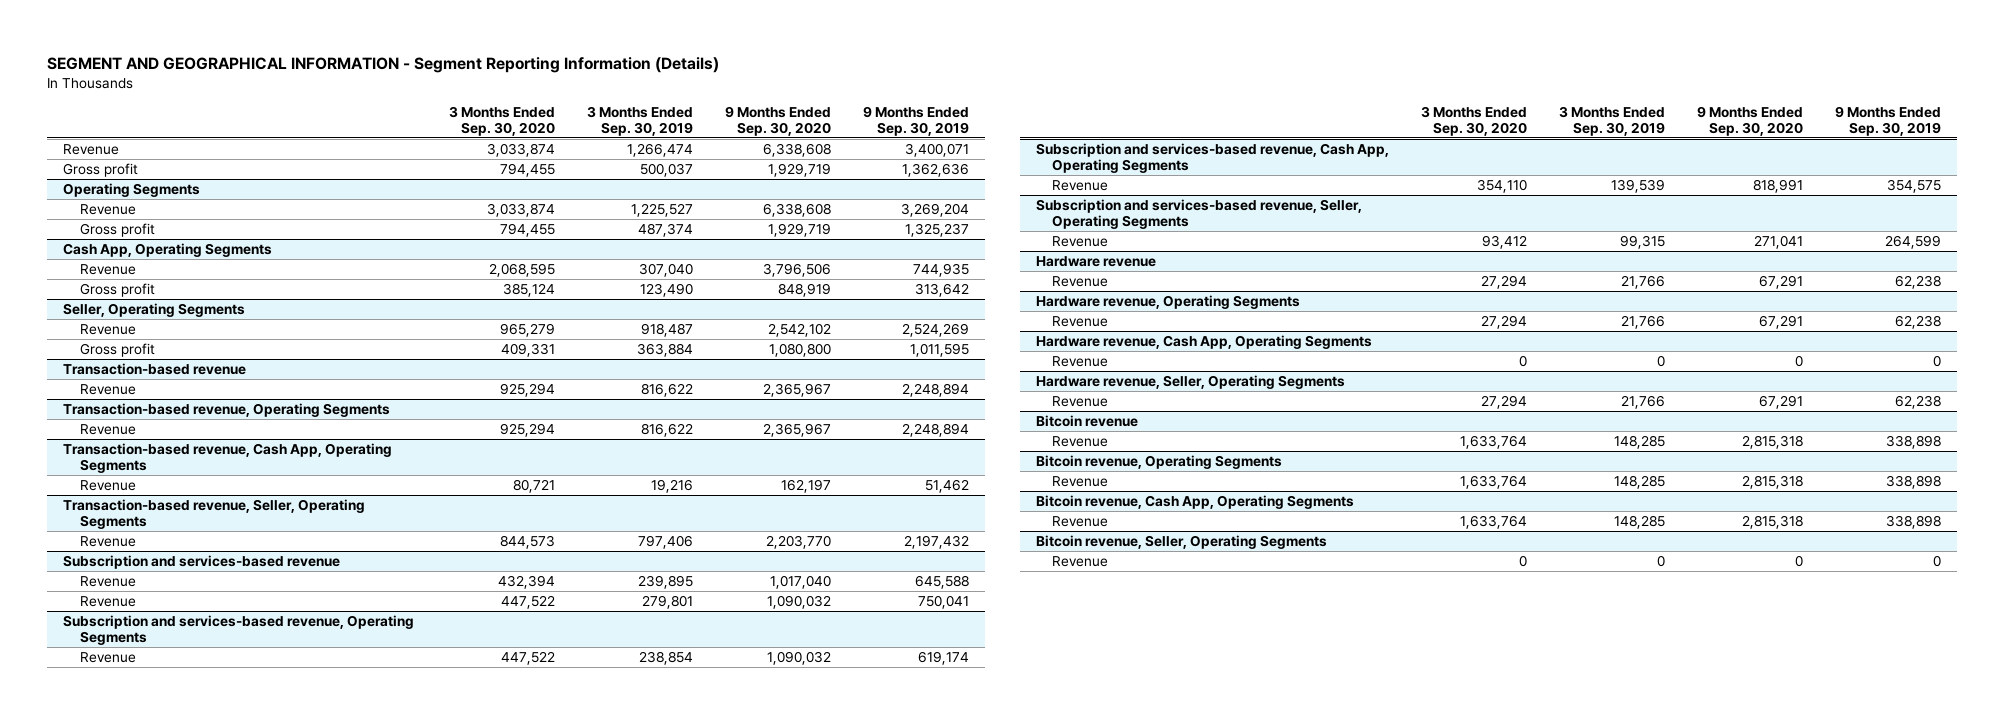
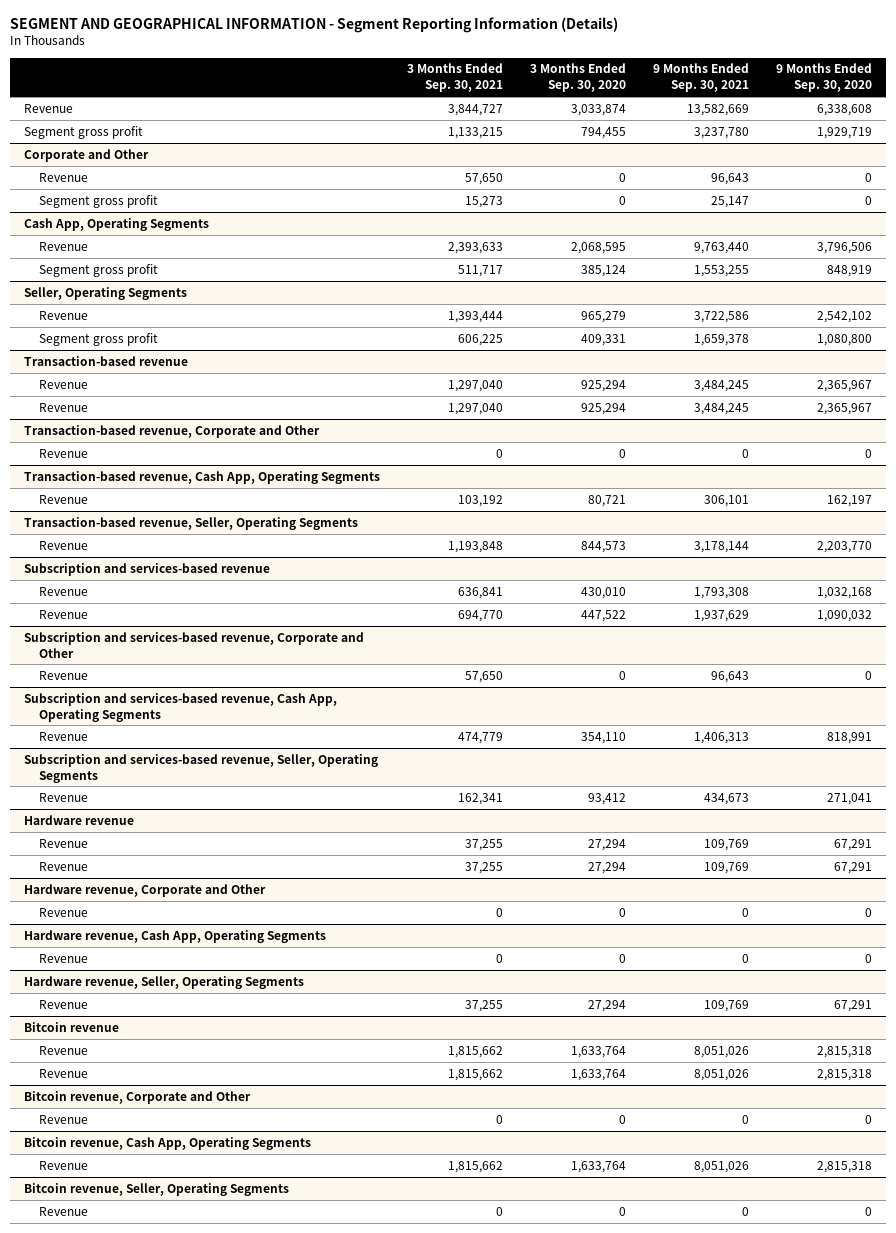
- | 3 Months Ended Sep. 30, 2020 | 3 Months Ended Sep. 30, 2019 | 9 Months Ended Sep. 30, 2020 | 9 Months Ended Sep. 30, 2019
+ | 3 Months Ended Sep. 30, 2021 | 3 Months Ended Sep. 30, 2020 | 9 Months Ended Sep. 30, 2021 | 9 Months Ended Sep. 30, 2020
- Gross profit | 794,455 | 500,037 | 1,929,719 | 1,362,636
- Operating Segments
- Revenue | 3,033,874 | 1,225,527 | 6,338,608 | 3,269,204
- Gross profit | 794,455 | 487,374 | 1,929,719 | 1,325,237
+ Segment gross profit | 1,133,215 | 794,455 | 3,237,780 | 1,929,719
+ Corporate and Other
+ Revenue | 57,650 | 0 | 96,643 | 0
+ Segment gross profit | 15,273 | 0 | 25,147 | 0
@ Cash App, Operating Segments
- Gross profit | 385,124 | 123,490 | 848,919 | 313,642
+ Segment gross profit | 511,717 | 385,124 | 1,553,255 | 848,919
@ Seller, Operating Segments
- Gross profit | 409,331 | 363,884 | 1,080,800 | 1,011,595
+ Segment gross profit | 606,225 | 409,331 | 1,659,378 | 1,080,800
- Transaction-based revenue, Operating Segments
+ Transaction-based revenue, Corporate and Other
+ Revenue | 0 | 0 | 0 | 0
@ Subscription and services-based revenue
- Revenue | 432,394 | 239,895 | 1,017,040 | 645,588
- Revenue | 447,522 | 279,801 | 1,090,032 | 750,041
- Subscription and services-based revenue, Operating Segments
@ Subscription and services-based revenue
+ Revenue | 636,841 | 430,010 | 1,793,308 | 1,032,168
+ Subscription and services-based revenue, Corporate and Other
+ Revenue | 57,650 | 0 | 96,643 | 0
- Hardware revenue, Operating Segments
+ Hardware revenue, Corporate and Other
+ Revenue | 0 | 0 | 0 | 0
- Bitcoin revenue, Operating Segments
+ Bitcoin revenue, Corporate and Other
+ Revenue | 0 | 0 | 0 | 0

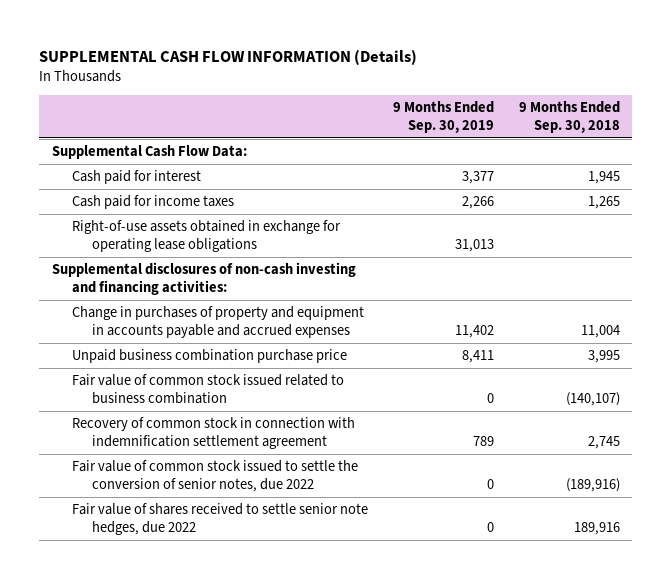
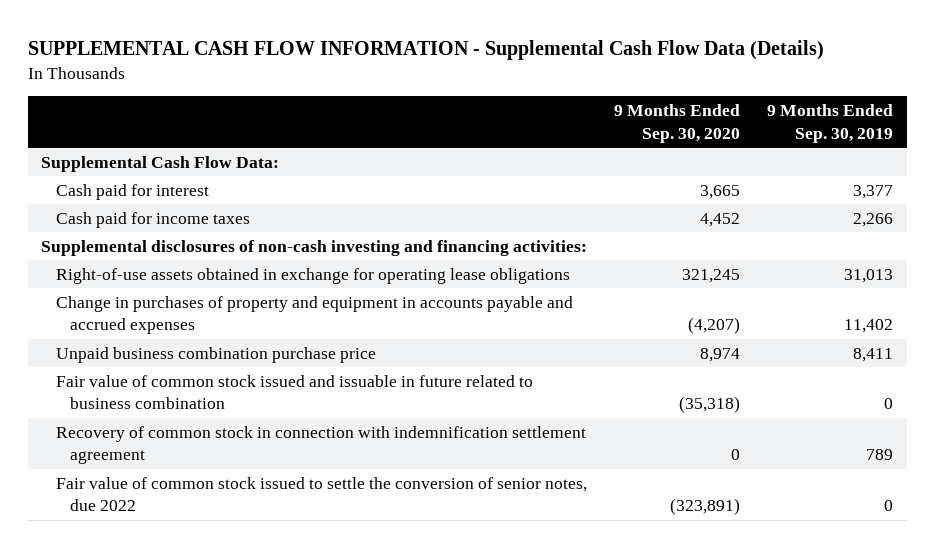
- SUPPLEMENTAL CASH FLOW INFORMATION (Details)
+ SUPPLEMENTAL CASH FLOW INFORMATION - Supplemental Cash Flow Data (Details)
- | 9 Months Ended Sep. 30, 2019 | 9 Months Ended Sep. 30, 2018
+ | 9 Months Ended Sep. 30, 2020 | 9 Months Ended Sep. 30, 2019
moved down: Right-of-use assets obtained in exchange for operating lease obligations | 321,245 | 31,013
- Fair value of common stock issued related to business combination | 0 | (140,107)
+ Fair value of common stock issued and issuable in future related to business combination | (35,318) | 0
- Fair value of shares received to settle senior note hedges, due 2022 | 0 | 189,916

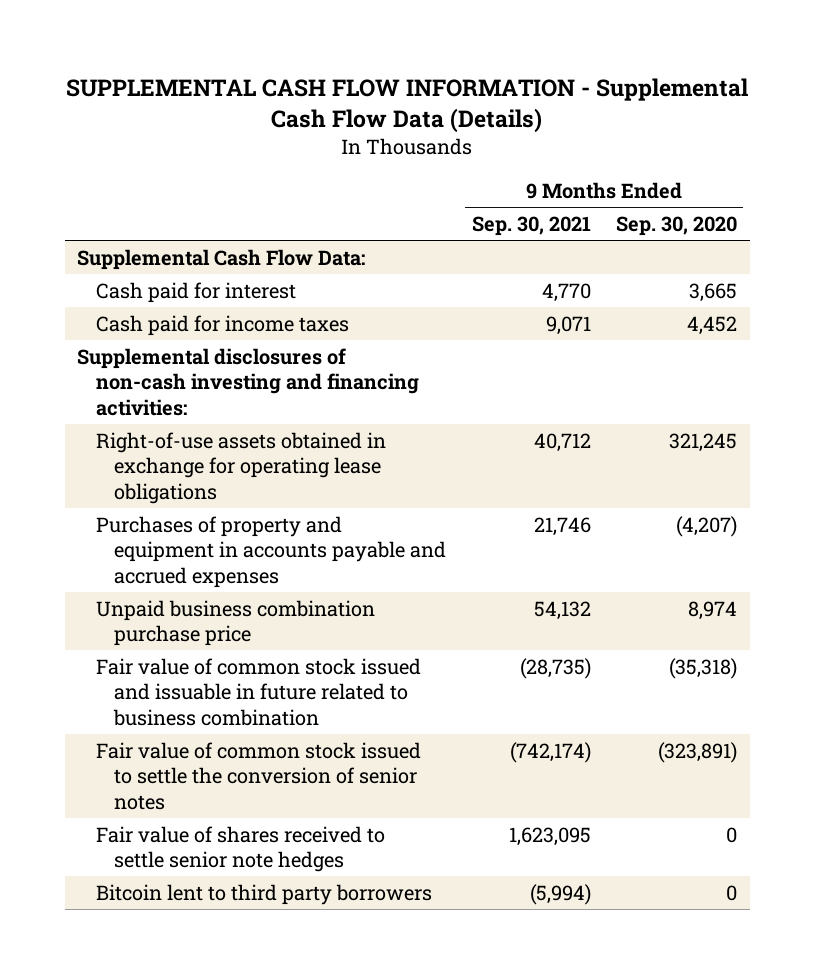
- | 9 Months Ended Sep. 30, 2020 | 9 Months Ended Sep. 30, 2019
+ | 9 Months Ended Sep. 30, 2021 | 9 Months Ended Sep. 30, 2020
- Change in purchases of property and equipment in accounts payable and accrued expenses | (4,207) | 11,402
+ Purchases of property and equipment in accounts payable and accrued expenses | 21,746 | (4,207)
- Recovery of common stock in connection with indemnification settlement agreement | 0 | 789
- Fair value of common stock issued to settle the conversion of senior notes, due 2022 | (323,891) | 0
+ Fair value of common stock issued to settle the conversion of senior notes | (742,174) | (323,891)
+ Fair value of shares received to settle senior note hedges | 1,623,095 | 0
+ Bitcoin lent to third party borrowers | (5,994) | 0

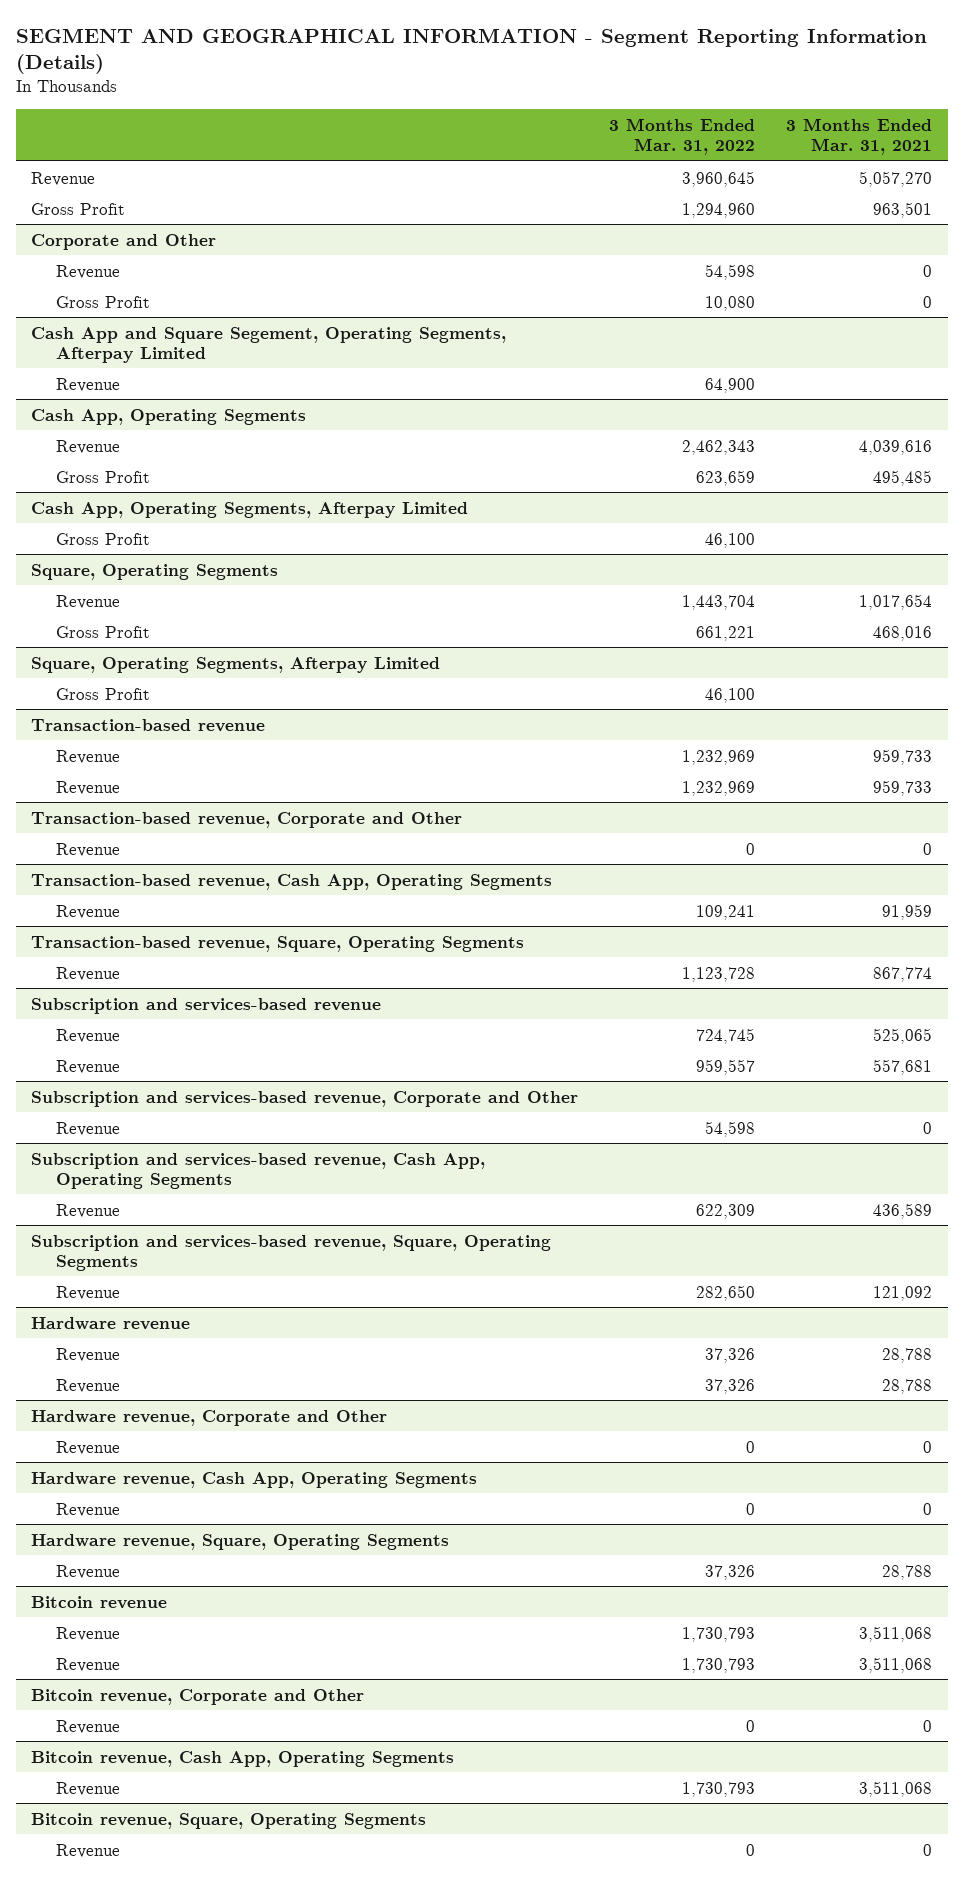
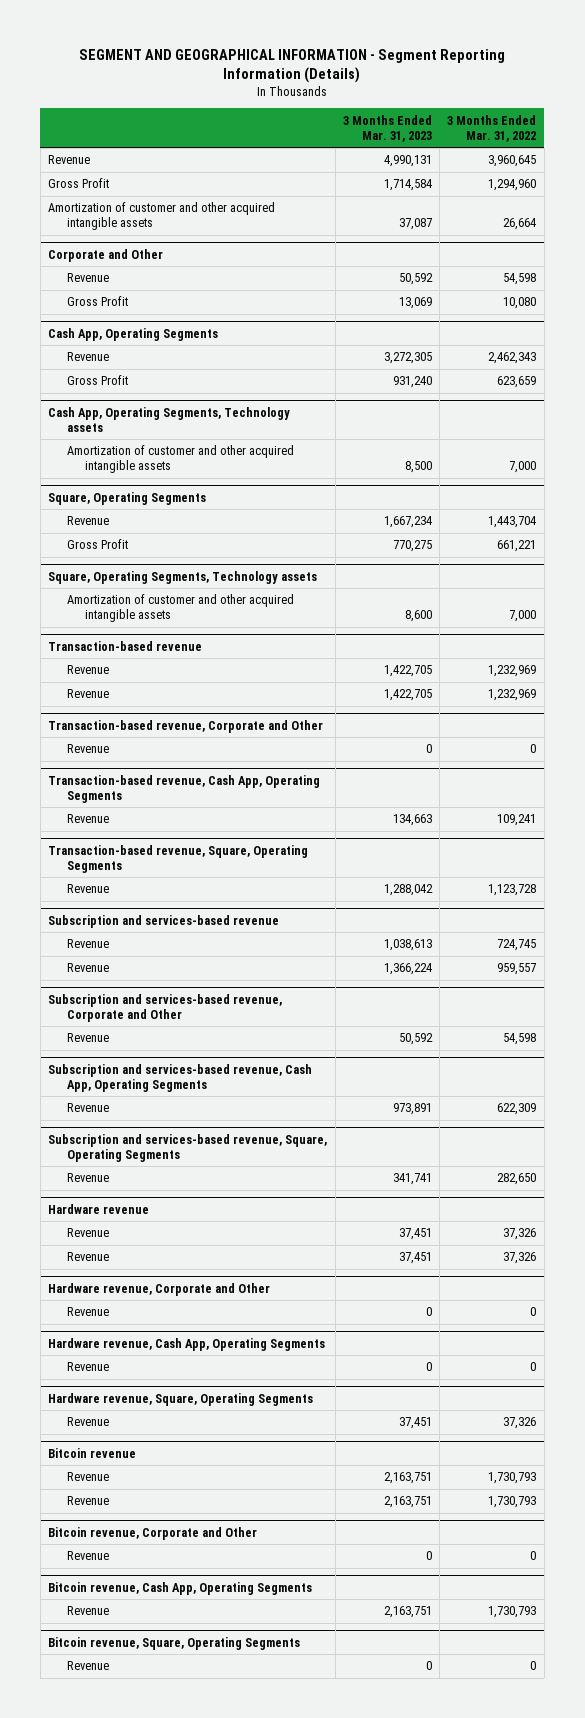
- | 3 Months Ended Mar. 31, 2022 | 3 Months Ended Mar. 31, 2021
+ | 3 Months Ended Mar. 31, 2023 | 3 Months Ended Mar. 31, 2022
+ Amortization of customer and other acquired intangible assets | 37,087 | 26,664
- Cash App and Square Segement, Operating Segments, Afterpay Limited
- Revenue | 64,900 |
- Cash App, Operating Segments, Afterpay Limited
- Gross Profit | 46,100 |
+ Cash App, Operating Segments, Technology assets
+ Amortization of customer and other acquired intangible assets | 8,500 | 7,000
- Square, Operating Segments, Afterpay Limited
- Gross Profit | 46,100 |
+ Square, Operating Segments, Technology assets
+ Amortization of customer and other acquired intangible assets | 8,600 | 7,000

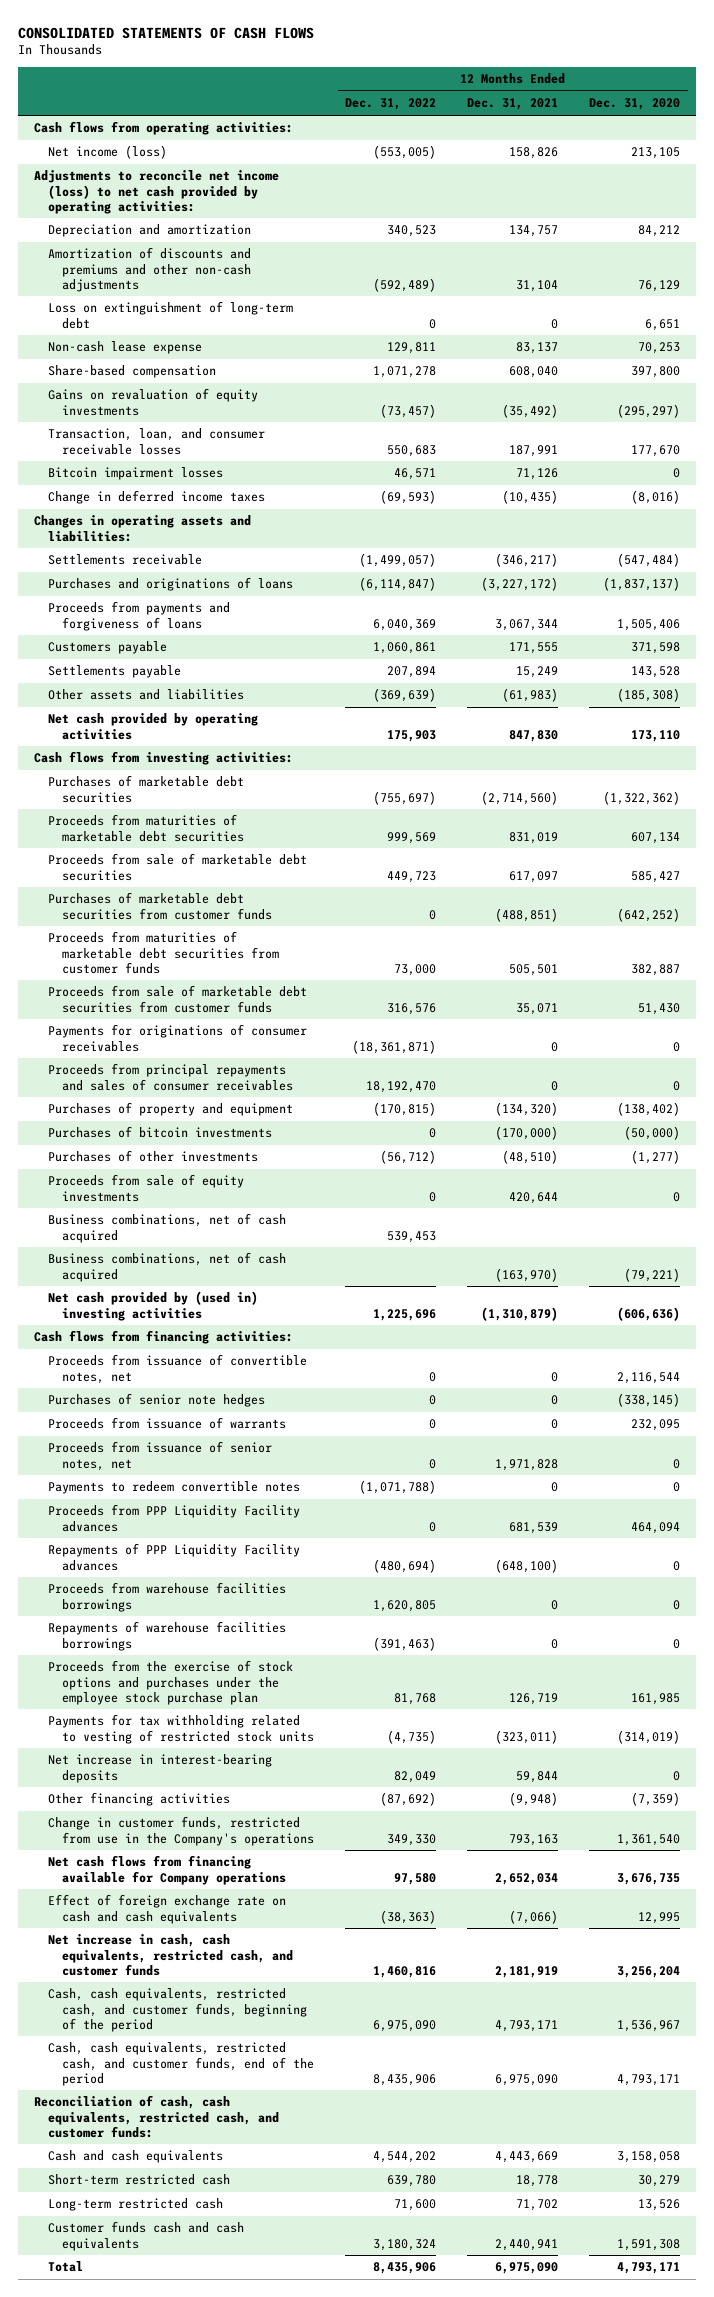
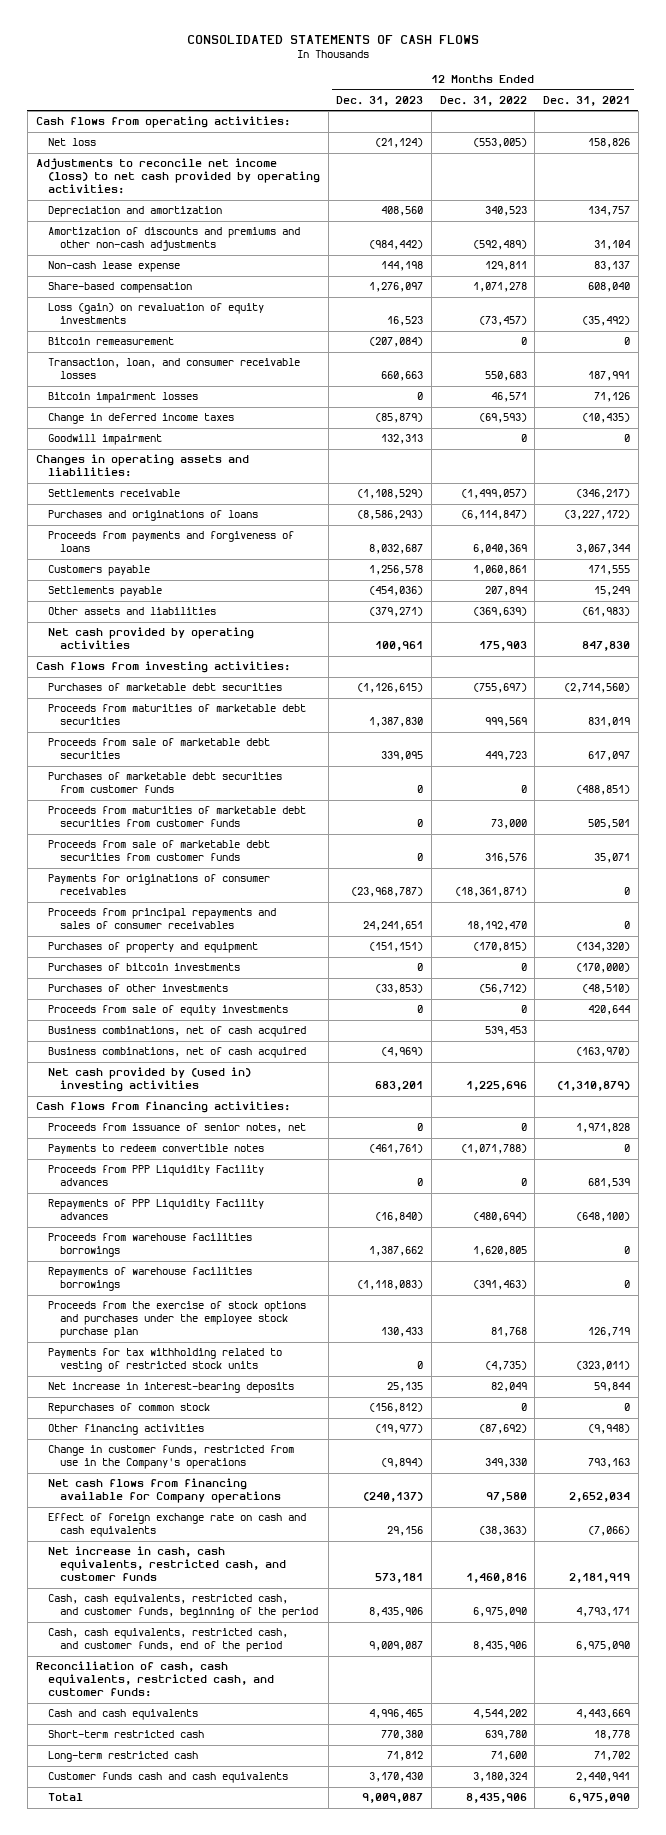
- | 12 Months Ended Dec. 31, 2022 | 12 Months Ended Dec. 31, 2021 | 12 Months Ended Dec. 31, 2020
+ | 12 Months Ended Dec. 31, 2023 | 12 Months Ended Dec. 31, 2022 | 12 Months Ended Dec. 31, 2021
- Net income (loss) | (553,005) | 158,826 | 213,105
+ Net loss | (21,124) | (553,005) | 158,826
- Loss on extinguishment of long-term debt | 0 | 0 | 6,651
- Gains on revaluation of equity investments | (73,457) | (35,492) | (295,297)
+ Loss (gain) on revaluation of equity investments | 16,523 | (73,457) | (35,492)
+ Bitcoin remeasurement | (207,084) | 0 | 0
+ Goodwill impairment | 132,313 | 0 | 0
- Proceeds from issuance of convertible notes, net | 0 | 0 | 2,116,544
- Purchases of senior note hedges | 0 | 0 | (338,145)
- Proceeds from issuance of warrants | 0 | 0 | 232,095
+ Repurchases of common stock | (156,812) | 0 | 0

